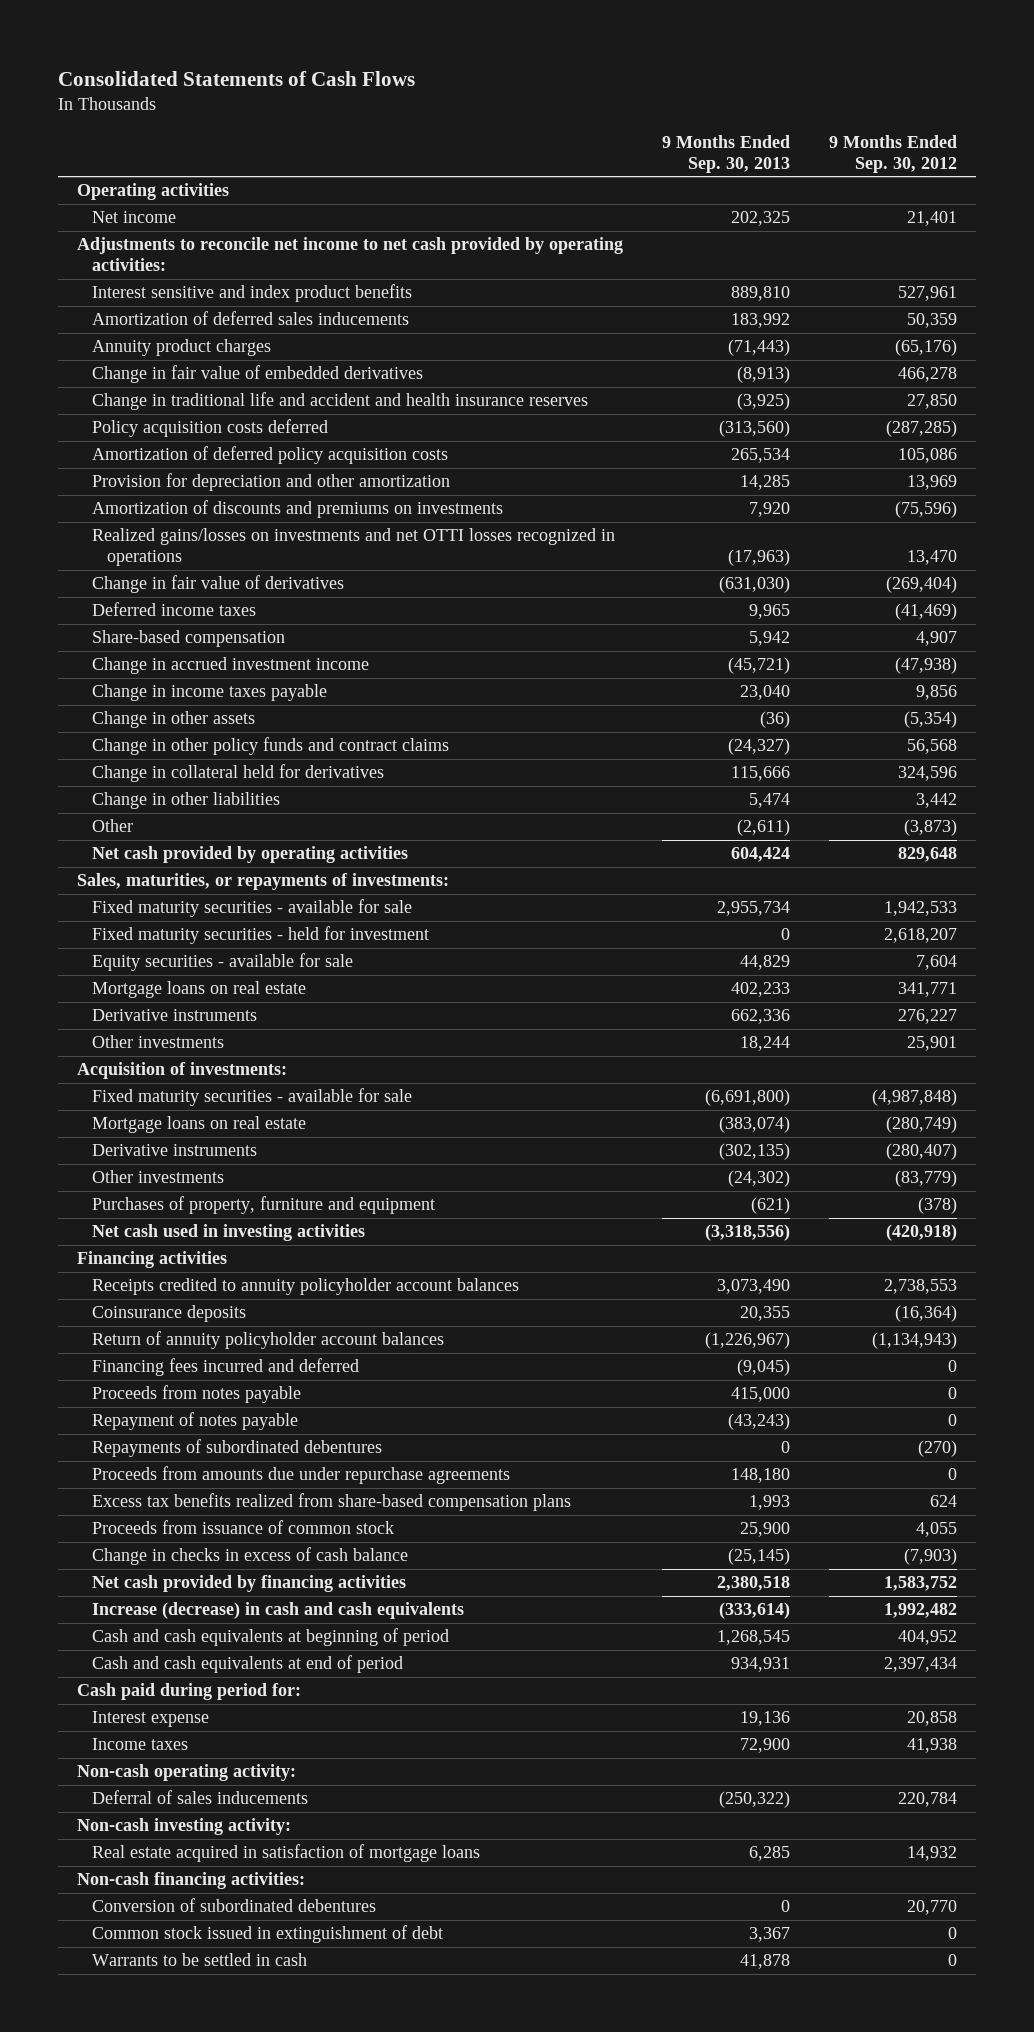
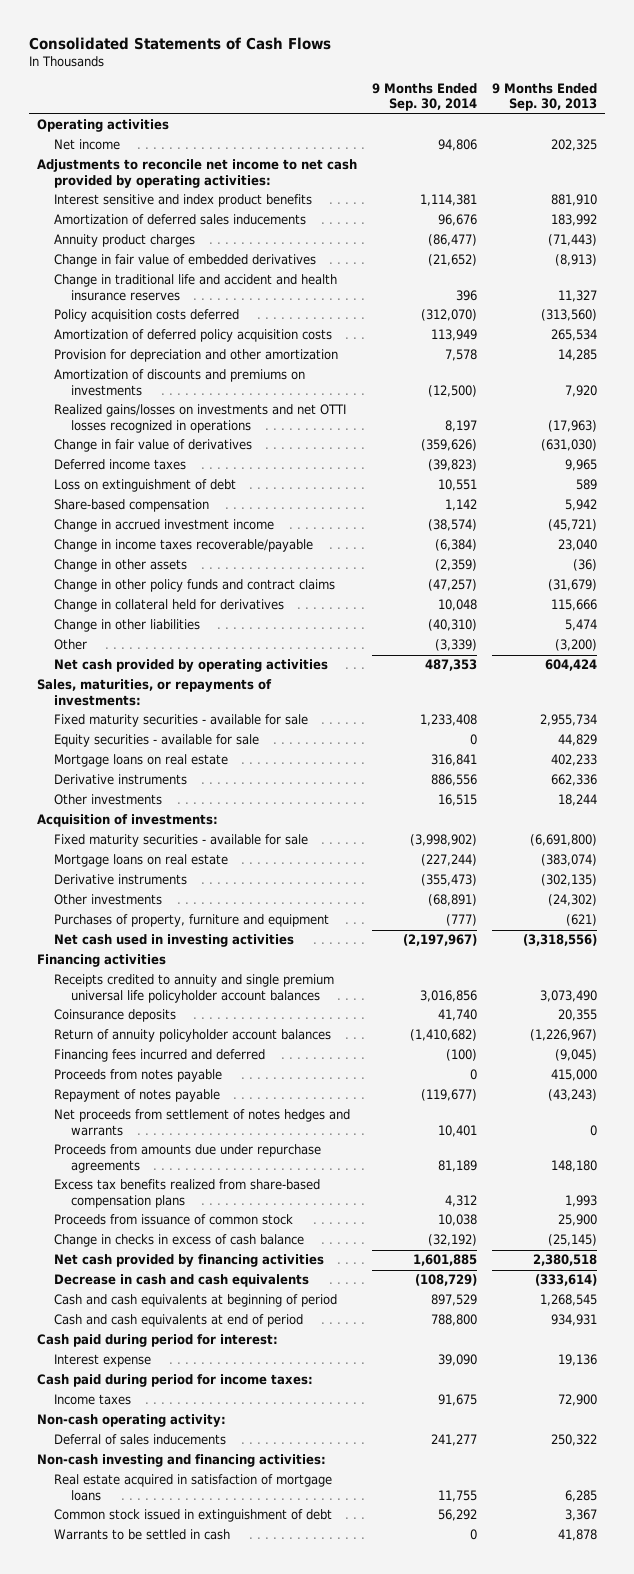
- | 9 Months Ended Sep. 30, 2013 | 9 Months Ended Sep. 30, 2012
+ | 9 Months Ended Sep. 30, 2014 | 9 Months Ended Sep. 30, 2013
- Interest sensitive and index product benefits | 889,810 | 527,961
+ Interest sensitive and index product benefits | 1,114,381 | 881,910
- Change in traditional life and accident and health insurance reserves | (3,925) | 27,850
+ Change in traditional life and accident and health insurance reserves | 396 | 11,327
+ Loss on extinguishment of debt | 10,551 | 589
- Change in income taxes payable | 23,040 | 9,856
+ Change in income taxes recoverable/payable | (6,384) | 23,040
- Change in other policy funds and contract claims | (24,327) | 56,568
+ Change in other policy funds and contract claims | (47,257) | (31,679)
- Other | (2,611) | (3,873)
+ Other | (3,339) | (3,200)
- Fixed maturity securities - held for investment | 0 | 2,618,207
- Receipts credited to annuity policyholder account balances | 3,073,490 | 2,738,553
+ Receipts credited to annuity and single premium universal life policyholder account balances | 3,016,856 | 3,073,490
- Repayments of subordinated debentures | 0 | (270)
+ Net proceeds from settlement of notes hedges and warrants | 10,401 | 0
- Increase (decrease) in cash and cash equivalents | (333,614) | 1,992,482
+ Decrease in cash and cash equivalents | (108,729) | (333,614)
- Cash paid during period for:
+ Cash paid during period for interest:
+ Cash paid during period for income taxes:
- Deferral of sales inducements | (250,322) | 220,784
- Non-cash investing activity:
+ Deferral of sales inducements | 241,277 | 250,322
+ Non-cash investing and financing activities:
- Non-cash financing activities:
- Conversion of subordinated debentures | 0 | 20,770

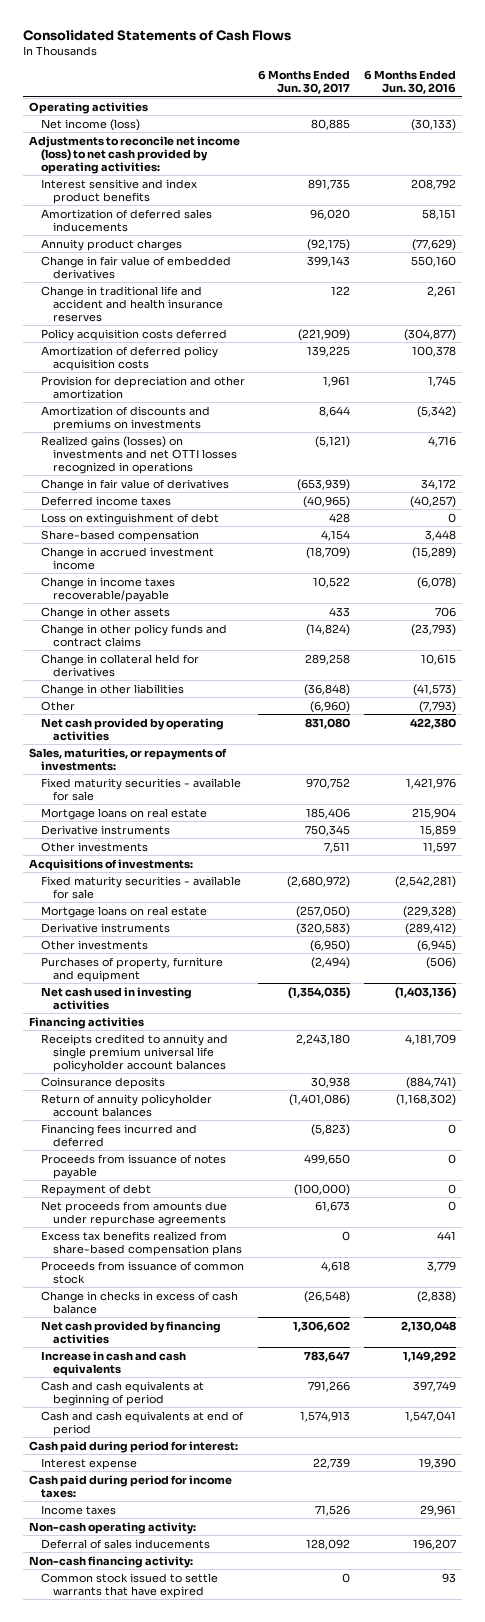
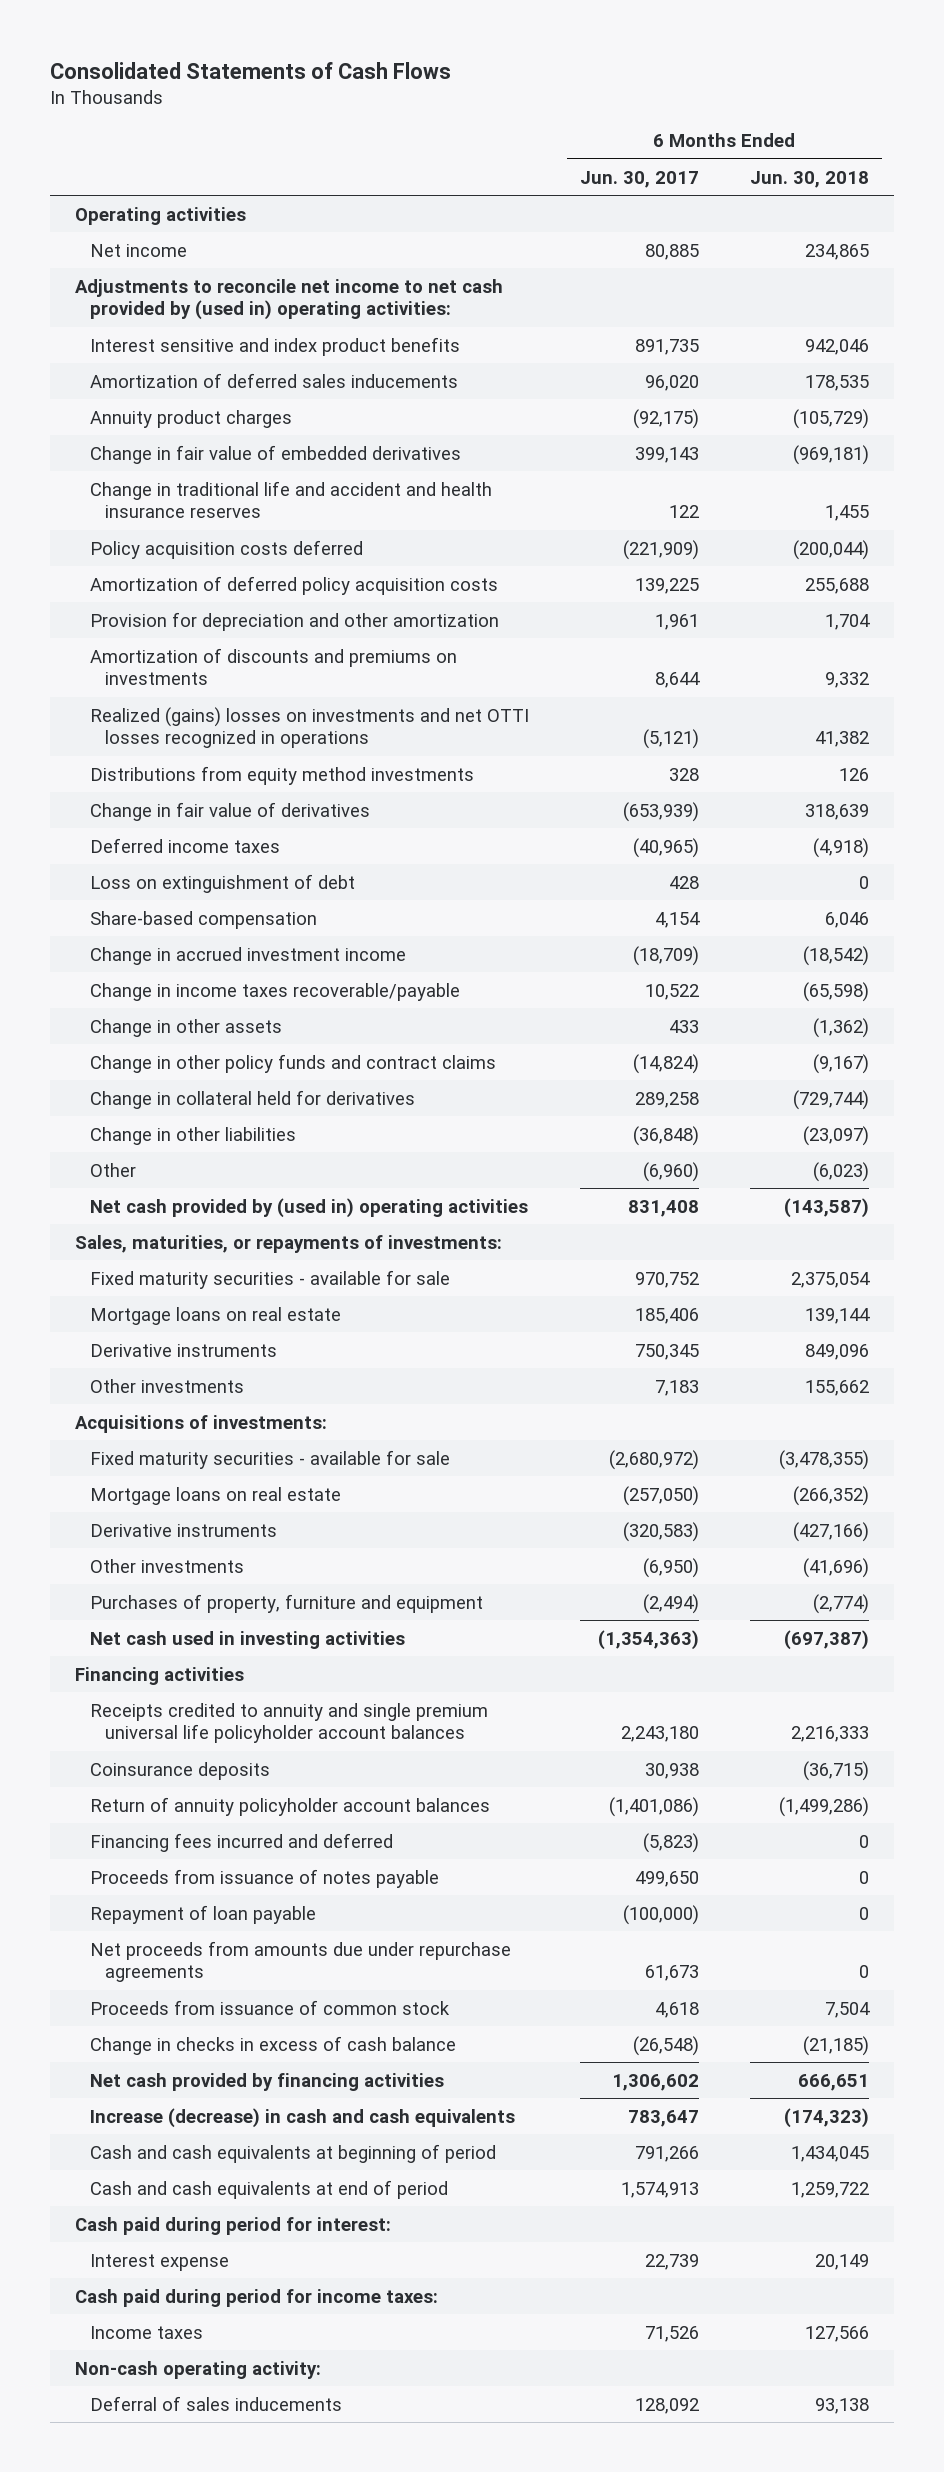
- | 6 Months Ended Jun. 30, 2017 | 6 Months Ended Jun. 30, 2016
+ | 6 Months Ended Jun. 30, 2017 | 6 Months Ended Jun. 30, 2018
- Net income (loss) | 80,885 | (30,133)
- Adjustments to reconcile net income (loss) to net cash provided by operating activities:
+ Net income | 80,885 | 234,865
+ Adjustments to reconcile net income to net cash provided by (used in) operating activities:
- Realized gains (losses) on investments and net OTTI losses recognized in operations | (5,121) | 4,716
+ Realized (gains) losses on investments and net OTTI losses recognized in operations | (5,121) | 41,382
+ Distributions from equity method investments | 328 | 126
- Net cash provided by operating activities | 831,080 | 422,380
+ Net cash provided by (used in) operating activities | 831,408 | (143,587)
- Other investments | 7,511 | 11,597
+ Other investments | 7,183 | 155,662
- Net cash used in investing activities | (1,354,035) | (1,403,136)
+ Net cash used in investing activities | (1,354,363) | (697,387)
- Repayment of debt | (100,000) | 0
+ Repayment of loan payable | (100,000) | 0
- Excess tax benefits realized from share-based compensation plans | 0 | 441
- Increase in cash and cash equivalents | 783,647 | 1,149,292
+ Increase (decrease) in cash and cash equivalents | 783,647 | (174,323)
- Non-cash financing activity:
- Common stock issued to settle warrants that have expired | 0 | 93

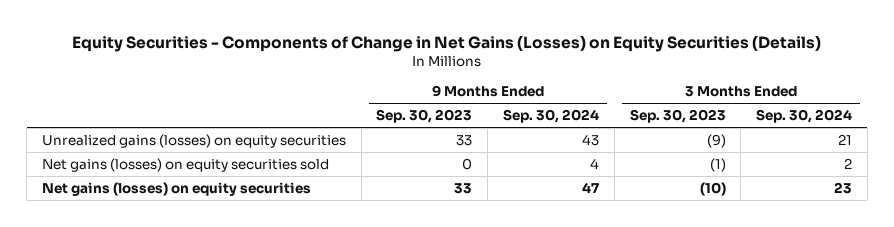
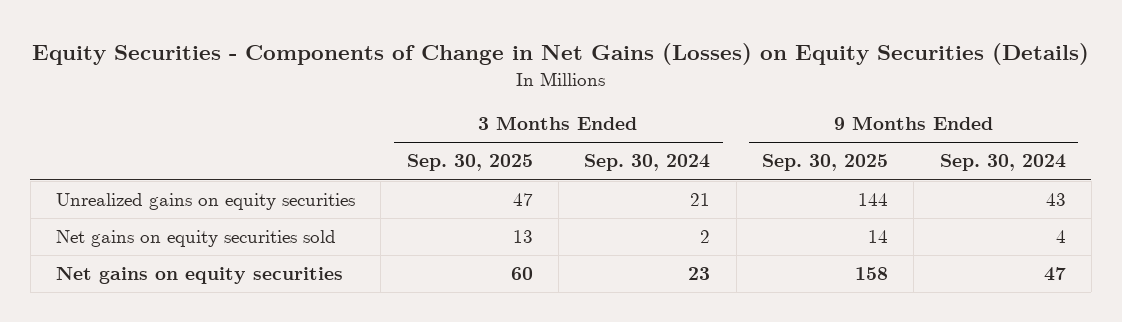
- | 9 Months Ended Sep. 30, 2023 | 9 Months Ended Sep. 30, 2024 | 3 Months Ended Sep. 30, 2023 | 3 Months Ended Sep. 30, 2024
+ | 3 Months Ended Sep. 30, 2025 | 3 Months Ended Sep. 30, 2024 | 9 Months Ended Sep. 30, 2025 | 9 Months Ended Sep. 30, 2024
- Unrealized gains (losses) on equity securities | 33 | 43 | (9) | 21
- Net gains (losses) on equity securities sold | 0 | 4 | (1) | 2
- Net gains (losses) on equity securities | 33 | 47 | (10) | 23
+ Unrealized gains on equity securities | 47 | 21 | 144 | 43
+ Net gains on equity securities sold | 13 | 2 | 14 | 4
+ Net gains on equity securities | 60 | 23 | 158 | 47

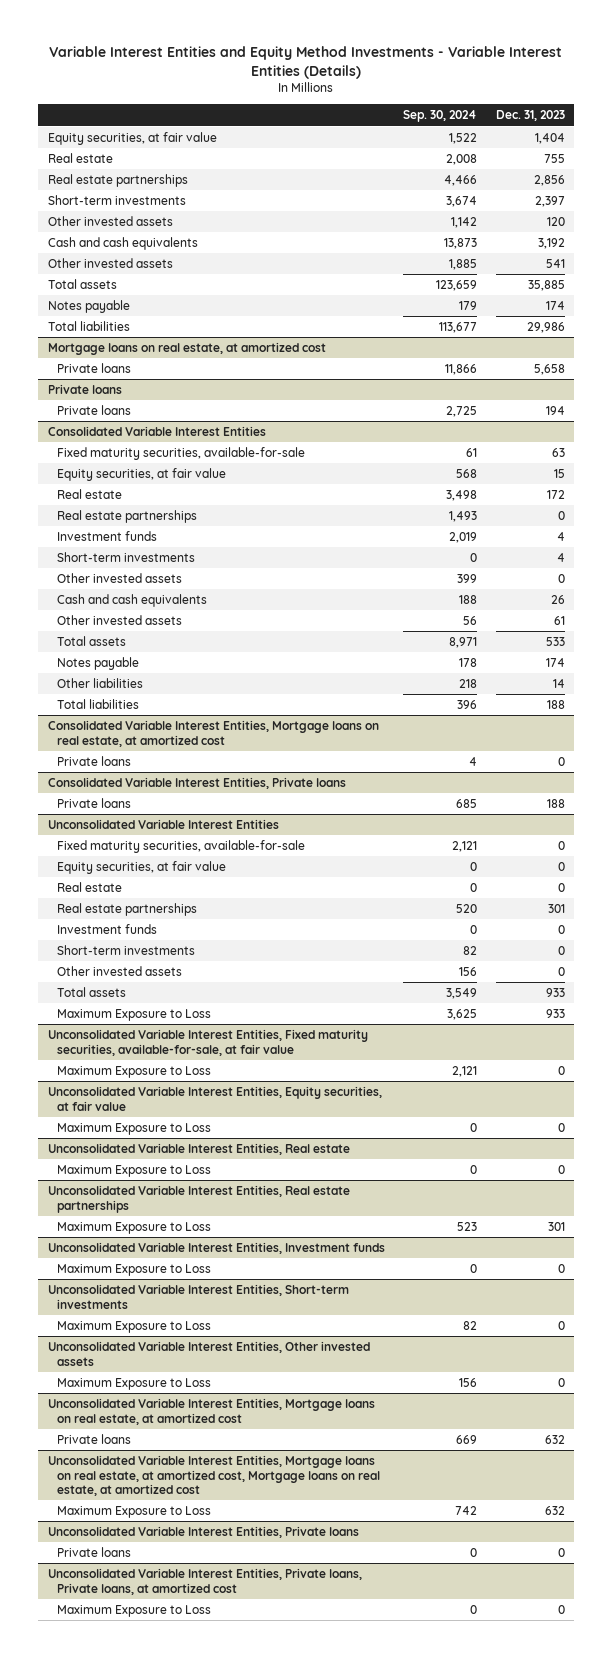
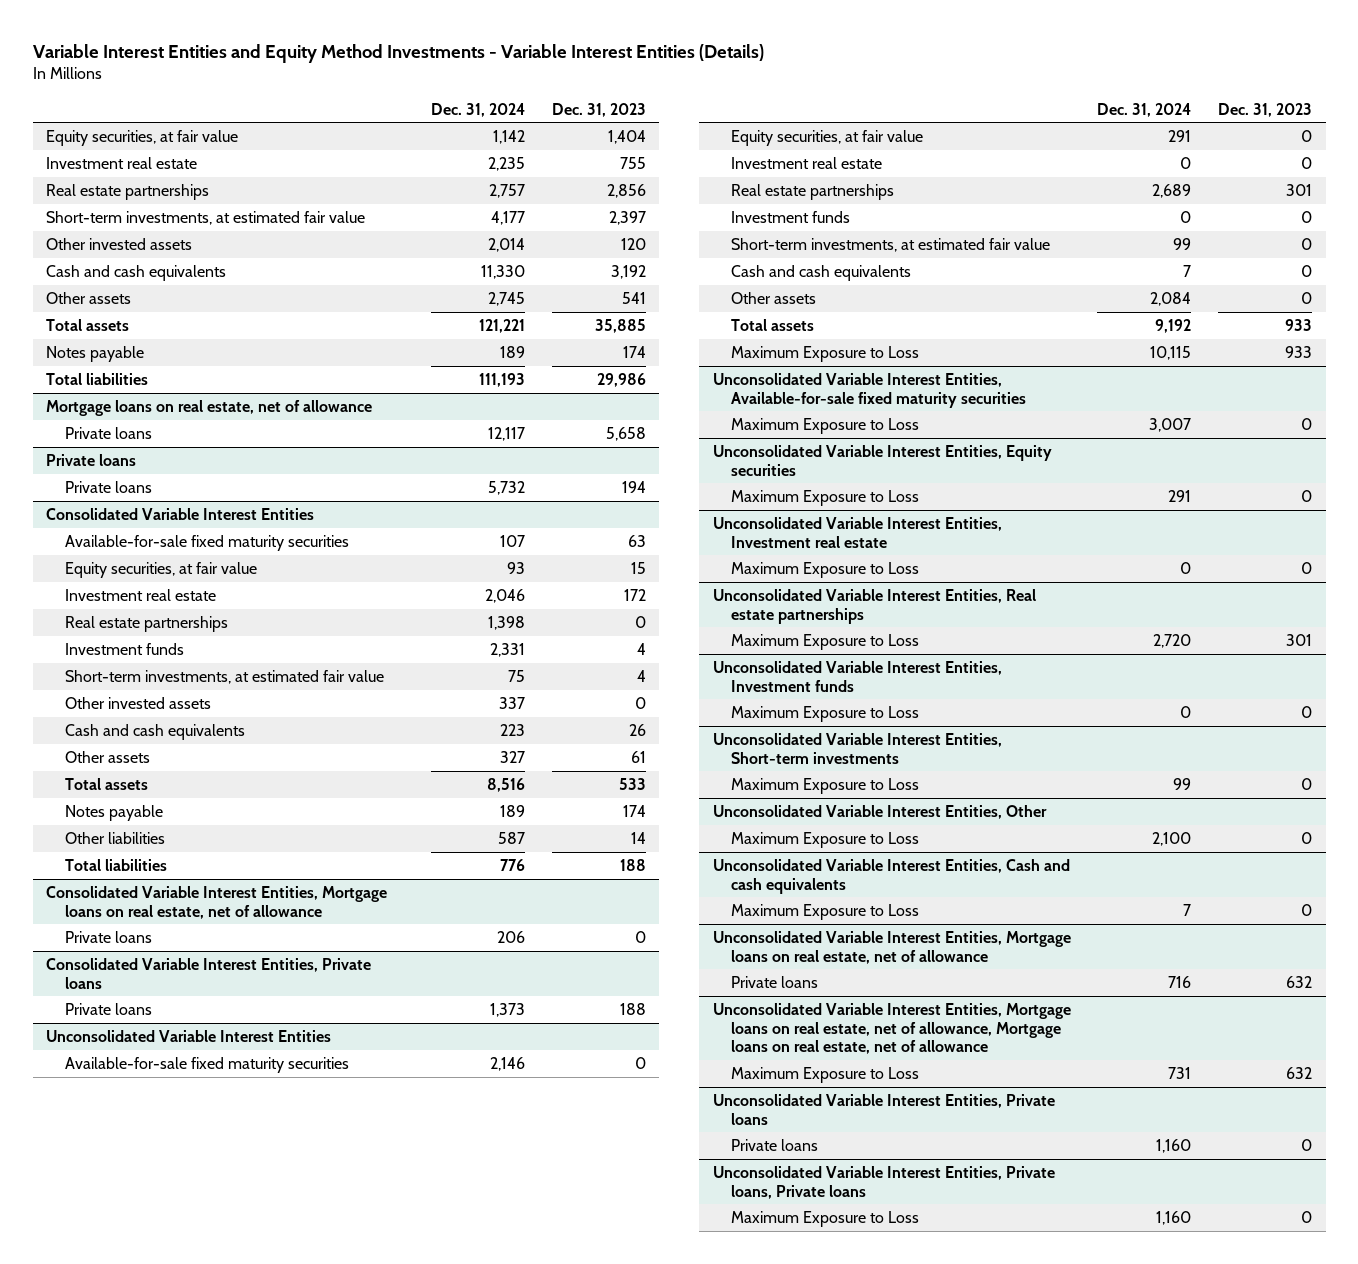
- | Sep. 30, 2024 | Dec. 31, 2023
+ | Dec. 31, 2024 | Dec. 31, 2023
- Real estate | 2,008 | 755
+ Investment real estate | 2,235 | 755
- Short-term investments | 3,674 | 2,397
+ Short-term investments, at estimated fair value | 4,177 | 2,397
- Other invested assets | 1,885 | 541
+ Other assets | 2,745 | 541
- Mortgage loans on real estate, at amortized cost
+ Mortgage loans on real estate, net of allowance
@ Consolidated Variable Interest Entities
- Fixed maturity securities, available-for-sale | 61 | 63
+ Available-for-sale fixed maturity securities | 107 | 63
- Real estate | 3,498 | 172
+ Investment real estate | 2,046 | 172
- Short-term investments | 0 | 4
+ Short-term investments, at estimated fair value | 75 | 4
- Other invested assets | 56 | 61
+ Other assets | 327 | 61
- Consolidated Variable Interest Entities, Mortgage loans on real estate, at amortized cost
+ Consolidated Variable Interest Entities, Mortgage loans on real estate, net of allowance
@ Unconsolidated Variable Interest Entities
- Fixed maturity securities, available-for-sale | 2,121 | 0
+ Available-for-sale fixed maturity securities | 2,146 | 0
- Real estate | 0 | 0
+ Investment real estate | 0 | 0
- Short-term investments | 82 | 0
- Other invested assets | 156 | 0
+ Short-term investments, at estimated fair value | 99 | 0
+ Cash and cash equivalents | 7 | 0
+ Other assets | 2,084 | 0
- Unconsolidated Variable Interest Entities, Fixed maturity securities, available-for-sale, at fair value
+ Unconsolidated Variable Interest Entities, Available-for-sale fixed maturity securities
- Unconsolidated Variable Interest Entities, Equity securities, at fair value
+ Unconsolidated Variable Interest Entities, Equity securities
- Unconsolidated Variable Interest Entities, Real estate
+ Unconsolidated Variable Interest Entities, Investment real estate
- Unconsolidated Variable Interest Entities, Other invested assets
+ Unconsolidated Variable Interest Entities, Other
- Unconsolidated Variable Interest Entities, Mortgage loans on real estate, at amortized cost
+ Unconsolidated Variable Interest Entities, Cash and cash equivalents
+ Maximum Exposure to Loss | 7 | 0
+ Unconsolidated Variable Interest Entities, Mortgage loans on real estate, net of allowance
- Unconsolidated Variable Interest Entities, Mortgage loans on real estate, at amortized cost, Mortgage loans on real estate, at amortized cost
+ Unconsolidated Variable Interest Entities, Mortgage loans on real estate, net of allowance, Mortgage loans on real estate, net of allowance
- Unconsolidated Variable Interest Entities, Private loans, Private loans, at amortized cost
+ Unconsolidated Variable Interest Entities, Private loans, Private loans

